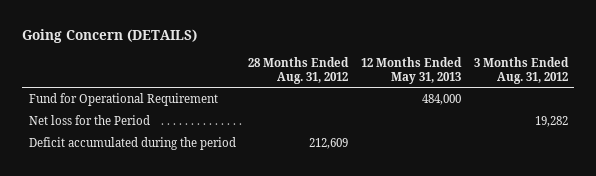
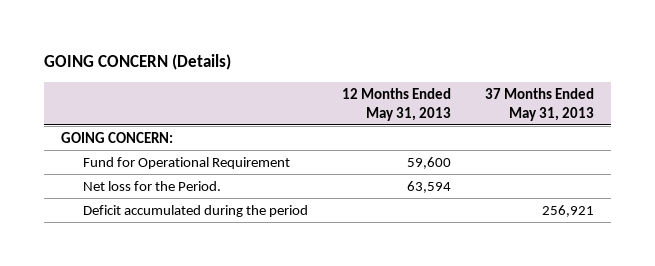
- Going Concern (DETAILS)
+ GOING CONCERN (Details)
- | 28 Months Ended Aug. 31, 2012 | 12 Months Ended May 31, 2013 | 3 Months Ended Aug. 31, 2012
+ | 12 Months Ended May 31, 2013 | 37 Months Ended May 31, 2013
- Fund for Operational Requirement | | 484,000 |
- Net loss for the Period | | | 19,282
+ GOING CONCERN:
+ Fund for Operational Requirement | 59,600 |
+ Net loss for the Period. | 63,594 |

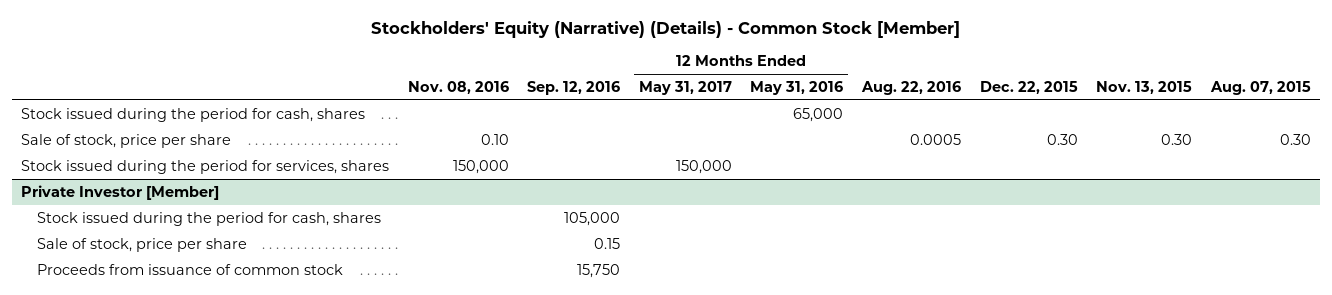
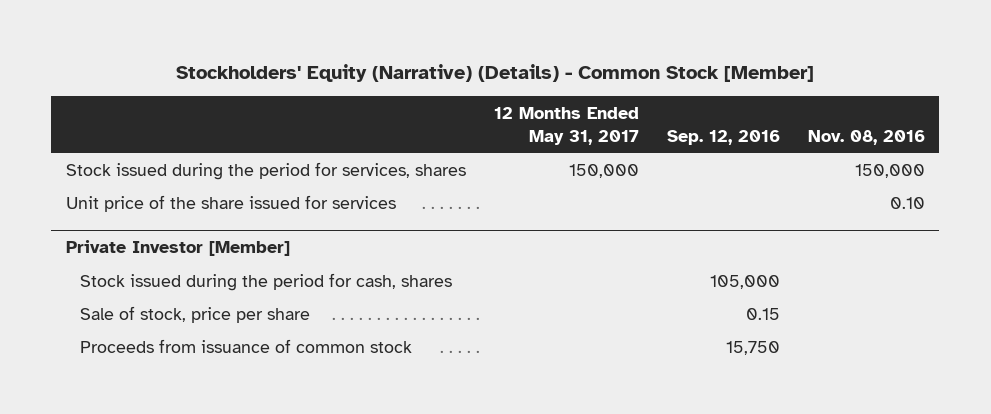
- | Nov. 08, 2016 | Sep. 12, 2016 | 12 Months Ended May 31, 2017 | 12 Months Ended May 31, 2016 | Aug. 22, 2016 | Dec. 22, 2015 | Nov. 13, 2015 | Aug. 07, 2015
+ | 12 Months Ended May 31, 2017 | Sep. 12, 2016 | Nov. 08, 2016
- Stock issued during the period for cash, shares | | | | 65,000 | | | |
- Sale of stock, price per share | 0.10 | | | | 0.0005 | 0.30 | 0.30 | 0.30
+ Unit price of the share issued for services | | | 0.10

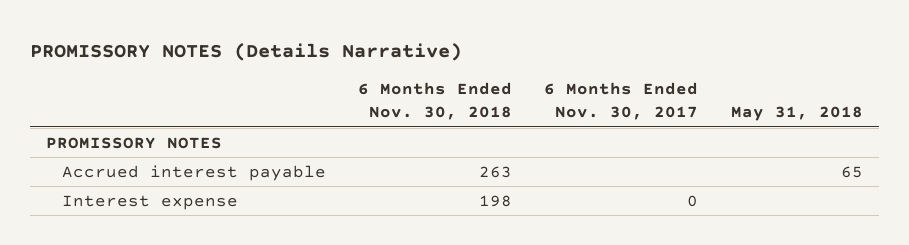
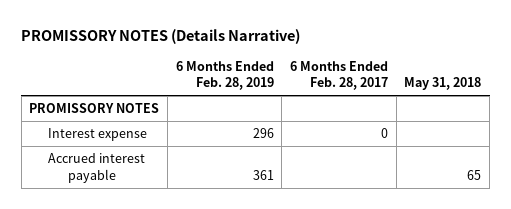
- | 6 Months Ended Nov. 30, 2018 | 6 Months Ended Nov. 30, 2017 | May 31, 2018
+ | 6 Months Ended Feb. 28, 2019 | 6 Months Ended Feb. 28, 2017 | May 31, 2018
moved down: Accrued interest payable | 361 | | 65

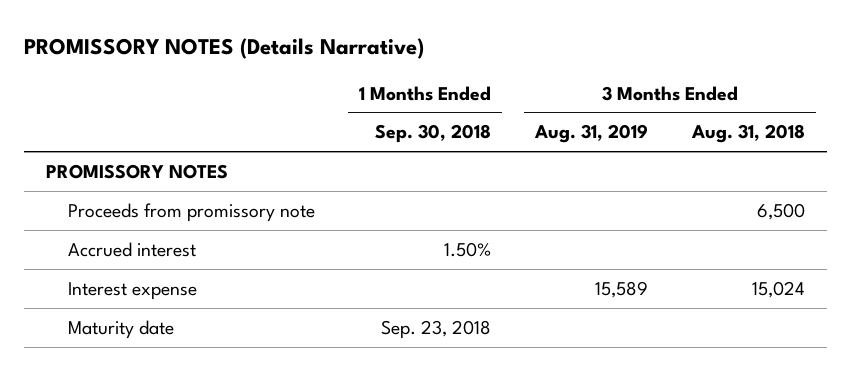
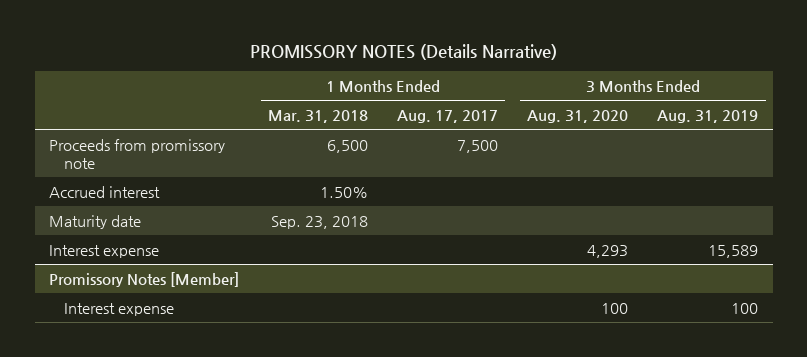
- | 1 Months Ended Sep. 30, 2018 | 3 Months Ended Aug. 31, 2019 | 3 Months Ended Aug. 31, 2018
+ | 1 Months Ended Mar. 31, 2018 | 1 Months Ended Aug. 17, 2017 | 3 Months Ended Aug. 31, 2020 | 3 Months Ended Aug. 31, 2019
- PROMISSORY NOTES
moved down: Interest expense | | | 4,293 | 15,589
+ Promissory Notes [Member]
+ Interest expense | | | 100 | 100

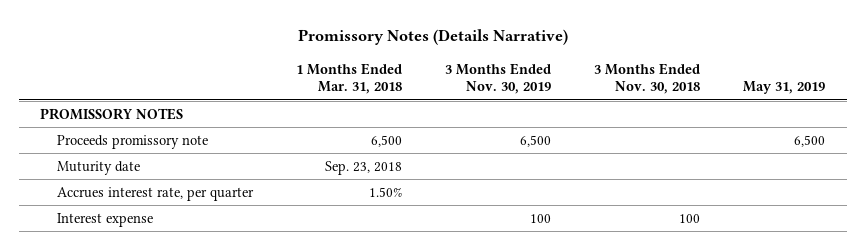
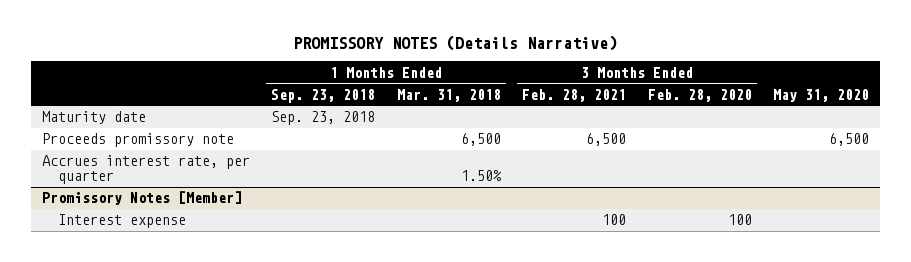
- Promissory Notes (Details Narrative)
+ PROMISSORY NOTES (Details Narrative)
- | 1 Months Ended Mar. 31, 2018 | 3 Months Ended Nov. 30, 2019 | 3 Months Ended Nov. 30, 2018 | May 31, 2019
+ | 1 Months Ended Sep. 23, 2018 | 1 Months Ended Mar. 31, 2018 | 3 Months Ended Feb. 28, 2021 | 3 Months Ended Feb. 28, 2020 | May 31, 2020
- PROMISSORY NOTES
+ Maturity date | Sep. 23, 2018 | | | |
- Muturity date | Sep. 23, 2018 | | |
- Interest expense | | 100 | 100 |
+ Promissory Notes [Member]
+ Interest expense | | | 100 | 100 |

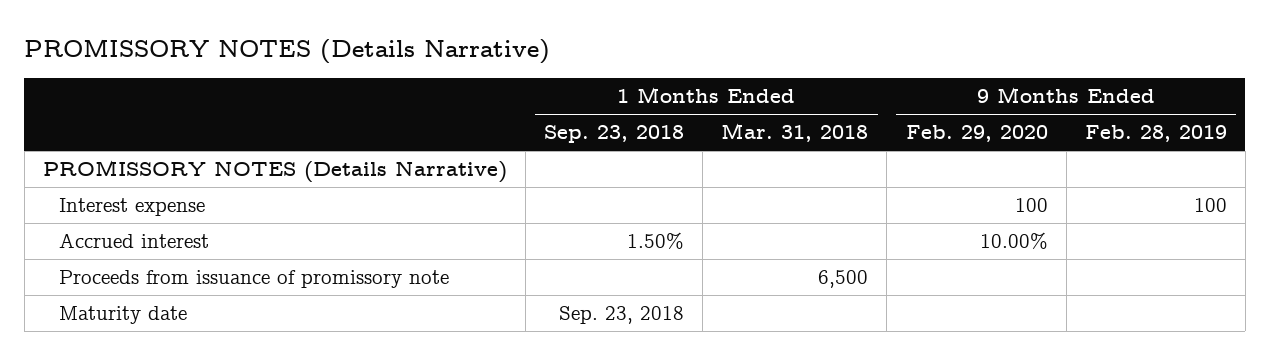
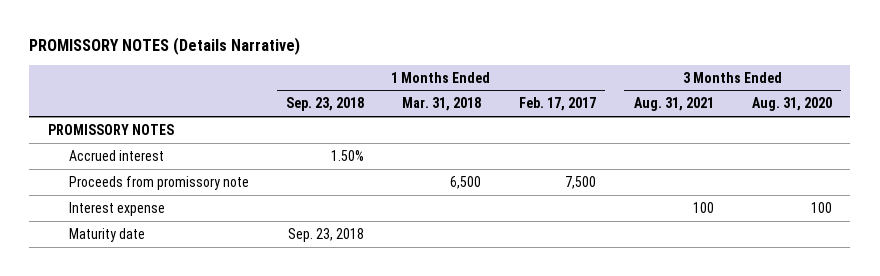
- | 1 Months Ended Sep. 23, 2018 | 1 Months Ended Mar. 31, 2018 | 9 Months Ended Feb. 29, 2020 | 9 Months Ended Feb. 28, 2019
+ | 1 Months Ended Sep. 23, 2018 | 1 Months Ended Mar. 31, 2018 | 1 Months Ended Feb. 17, 2017 | 3 Months Ended Aug. 31, 2021 | 3 Months Ended Aug. 31, 2020
- PROMISSORY NOTES (Details Narrative)
+ PROMISSORY NOTES
- Proceeds from issuance of promissory note | | 6,500 | |
+ Proceeds from promissory note | | 6,500 | 7,500 | |
moved down: Interest expense | | | | 100 | 100

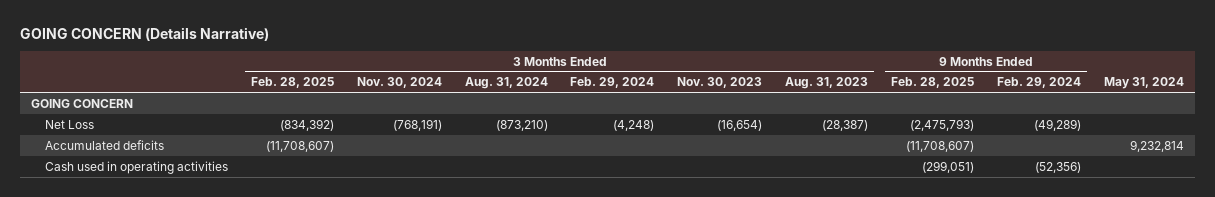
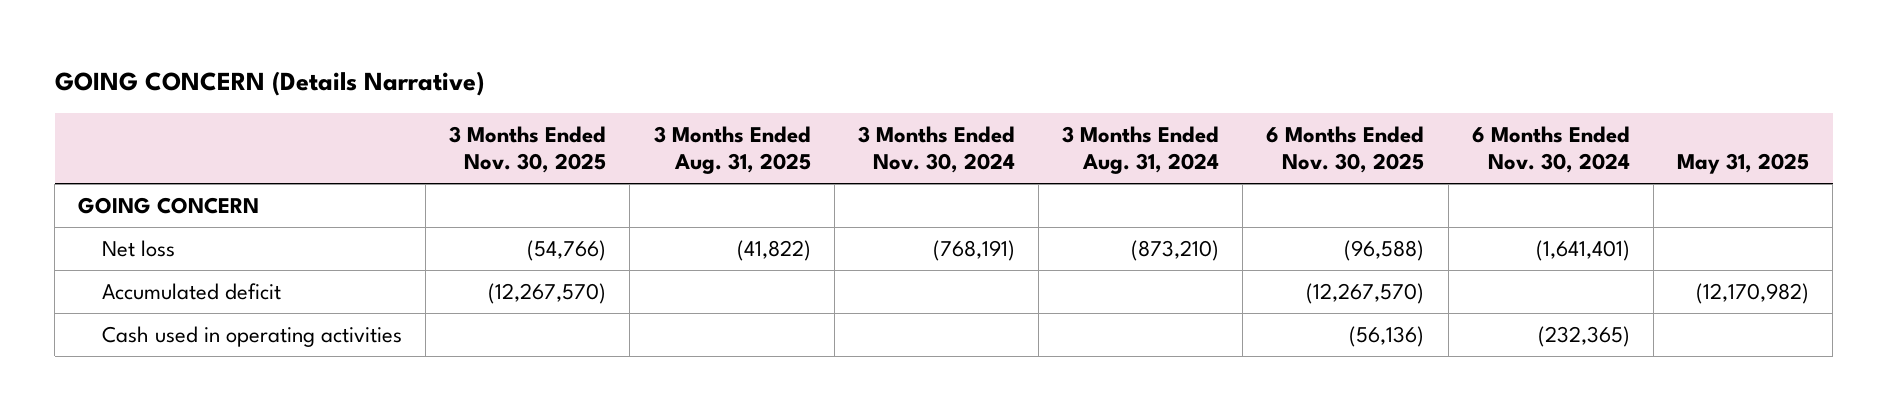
- | 3 Months Ended Feb. 28, 2025 | 3 Months Ended Nov. 30, 2024 | 3 Months Ended Aug. 31, 2024 | 3 Months Ended Feb. 29, 2024 | 3 Months Ended Nov. 30, 2023 | 3 Months Ended Aug. 31, 2023 | 9 Months Ended Feb. 28, 2025 | 9 Months Ended Feb. 29, 2024 | May 31, 2024
+ | 3 Months Ended Nov. 30, 2025 | 3 Months Ended Aug. 31, 2025 | 3 Months Ended Nov. 30, 2024 | 3 Months Ended Aug. 31, 2024 | 6 Months Ended Nov. 30, 2025 | 6 Months Ended Nov. 30, 2024 | May 31, 2025
- Net Loss | (834,392) | (768,191) | (873,210) | (4,248) | (16,654) | (28,387) | (2,475,793) | (49,289) |
- Accumulated deficits | (11,708,607) | | | | | | (11,708,607) | | 9,232,814
+ Net loss | (54,766) | (41,822) | (768,191) | (873,210) | (96,588) | (1,641,401) |
+ Accumulated deficit | (12,267,570) | | | | (12,267,570) | | (12,170,982)

